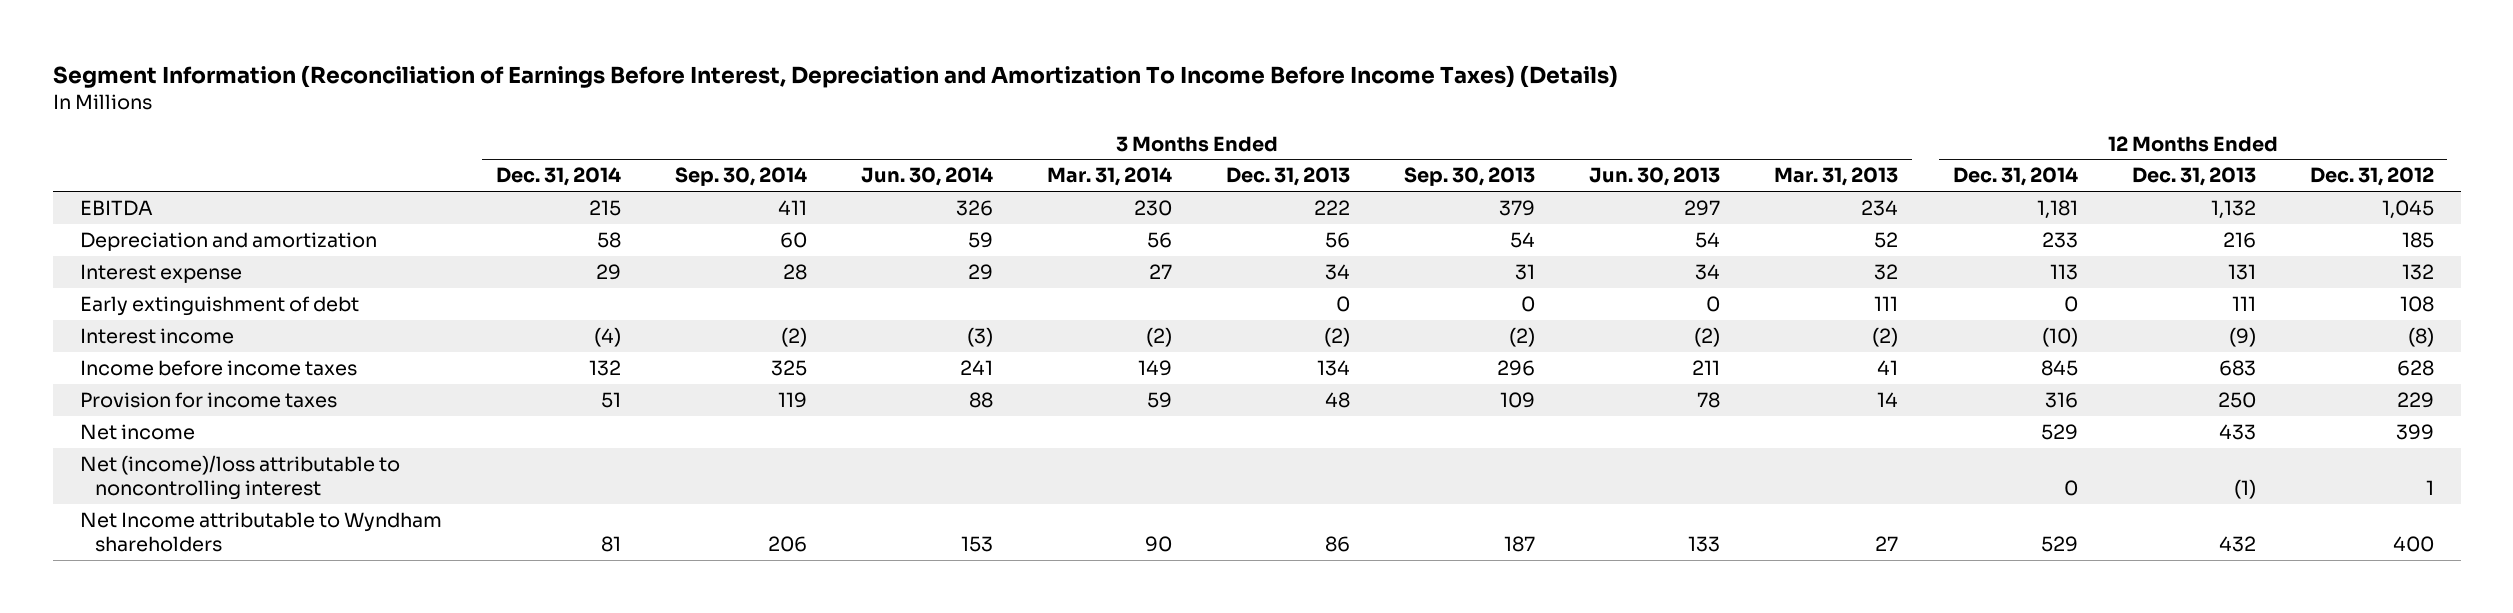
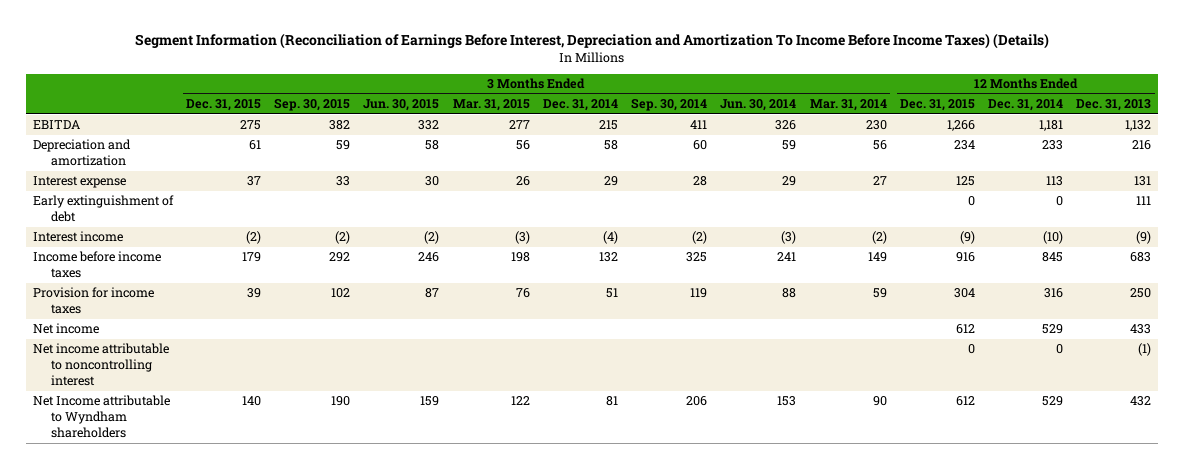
- | 3 Months Ended Dec. 31, 2014 | 3 Months Ended Sep. 30, 2014 | 3 Months Ended Jun. 30, 2014 | 3 Months Ended Mar. 31, 2014 | 3 Months Ended Dec. 31, 2013 | 3 Months Ended Sep. 30, 2013 | 3 Months Ended Jun. 30, 2013 | 3 Months Ended Mar. 31, 2013 | 12 Months Ended Dec. 31, 2014 | 12 Months Ended Dec. 31, 2013 | 12 Months Ended Dec. 31, 2012
+ | 3 Months Ended Dec. 31, 2015 | 3 Months Ended Sep. 30, 2015 | 3 Months Ended Jun. 30, 2015 | 3 Months Ended Mar. 31, 2015 | 3 Months Ended Dec. 31, 2014 | 3 Months Ended Sep. 30, 2014 | 3 Months Ended Jun. 30, 2014 | 3 Months Ended Mar. 31, 2014 | 12 Months Ended Dec. 31, 2015 | 12 Months Ended Dec. 31, 2014 | 12 Months Ended Dec. 31, 2013
- Net (income)/loss attributable to noncontrolling interest | | | | | | | | | 0 | (1) | 1
+ Net income attributable to noncontrolling interest | | | | | | | | | 0 | 0 | (1)

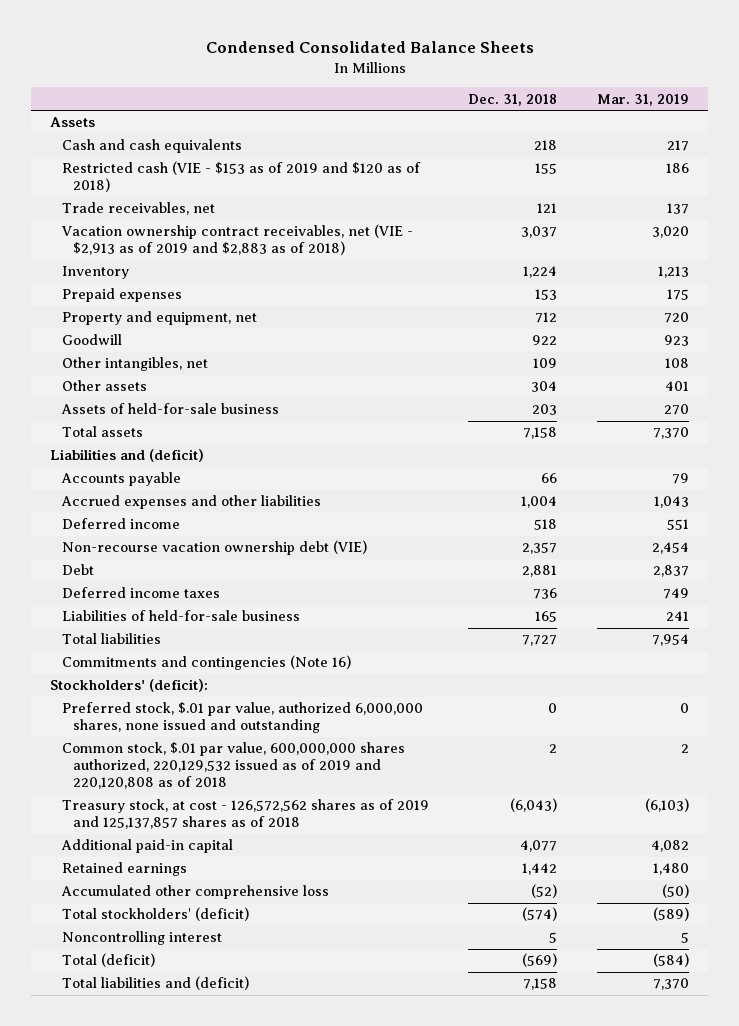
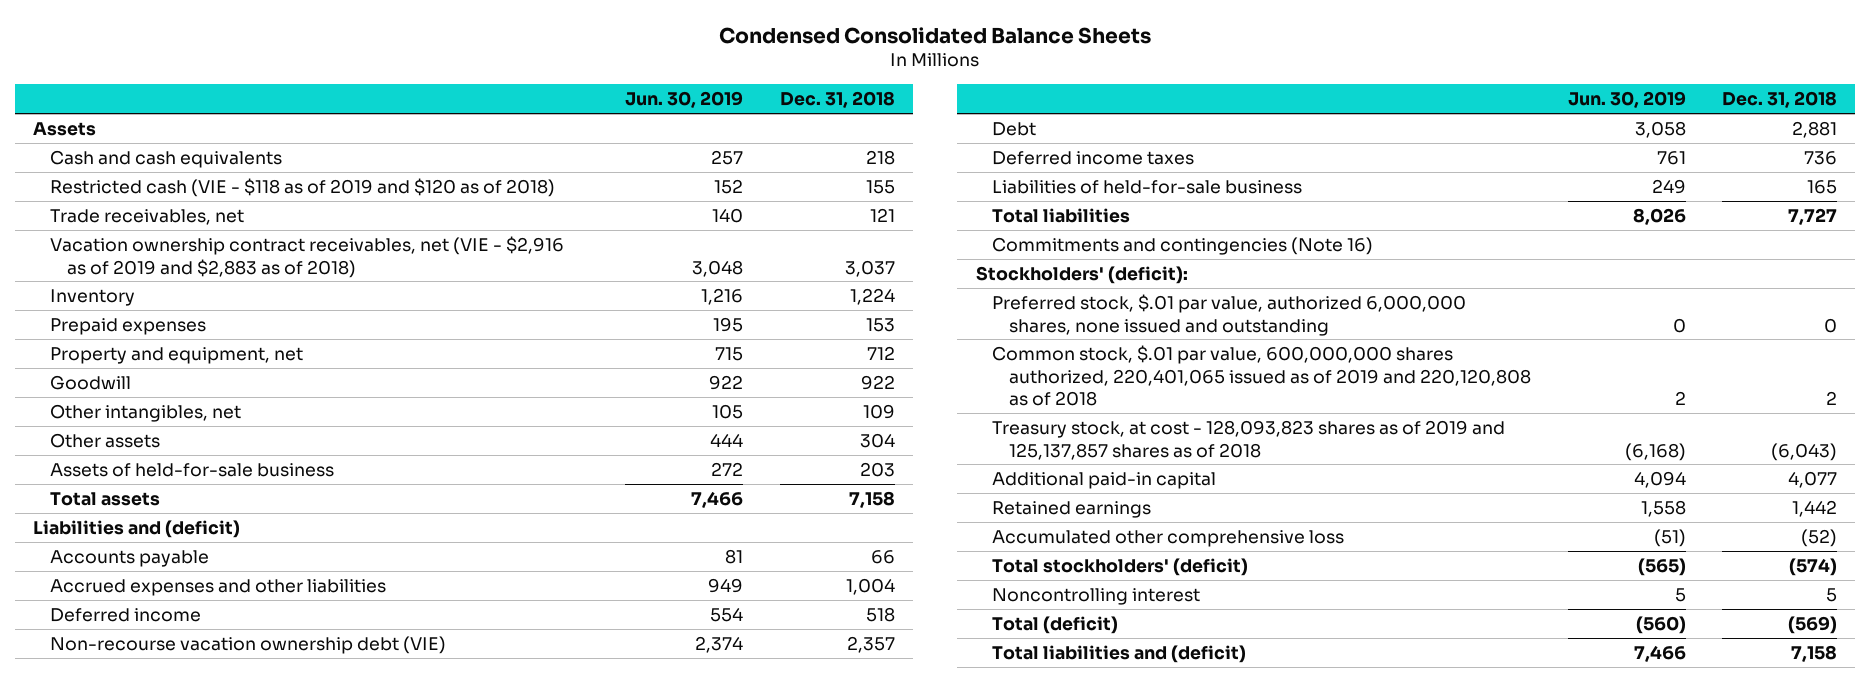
- | Dec. 31, 2018 | Mar. 31, 2019
+ | Jun. 30, 2019 | Dec. 31, 2018
- Restricted cash (VIE - $153 as of 2019 and $120 as of 2018) | 155 | 186
+ Restricted cash (VIE - $118 as of 2019 and $120 as of 2018) | 152 | 155
- Vacation ownership contract receivables, net (VIE - $2,913 as of 2019 and $2,883 as of 2018) | 3,037 | 3,020
+ Vacation ownership contract receivables, net (VIE - $2,916 as of 2019 and $2,883 as of 2018) | 3,048 | 3,037
- Common stock, $.01 par value, 600,000,000 shares authorized, 220,129,532 issued as of 2019 and 220,120,808 as of 2018 | 2 | 2
- Treasury stock, at cost - 126,572,562 shares as of 2019 and 125,137,857 shares as of 2018 | (6,043) | (6,103)
+ Common stock, $.01 par value, 600,000,000 shares authorized, 220,401,065 issued as of 2019 and 220,120,808 as of 2018 | 2 | 2
+ Treasury stock, at cost - 128,093,823 shares as of 2019 and 125,137,857 shares as of 2018 | (6,168) | (6,043)

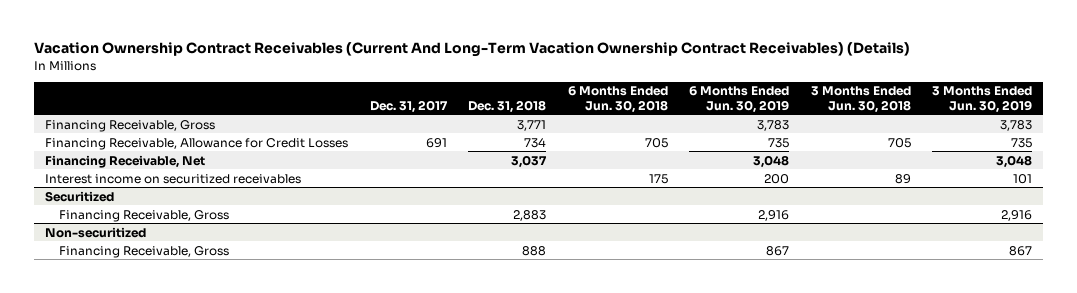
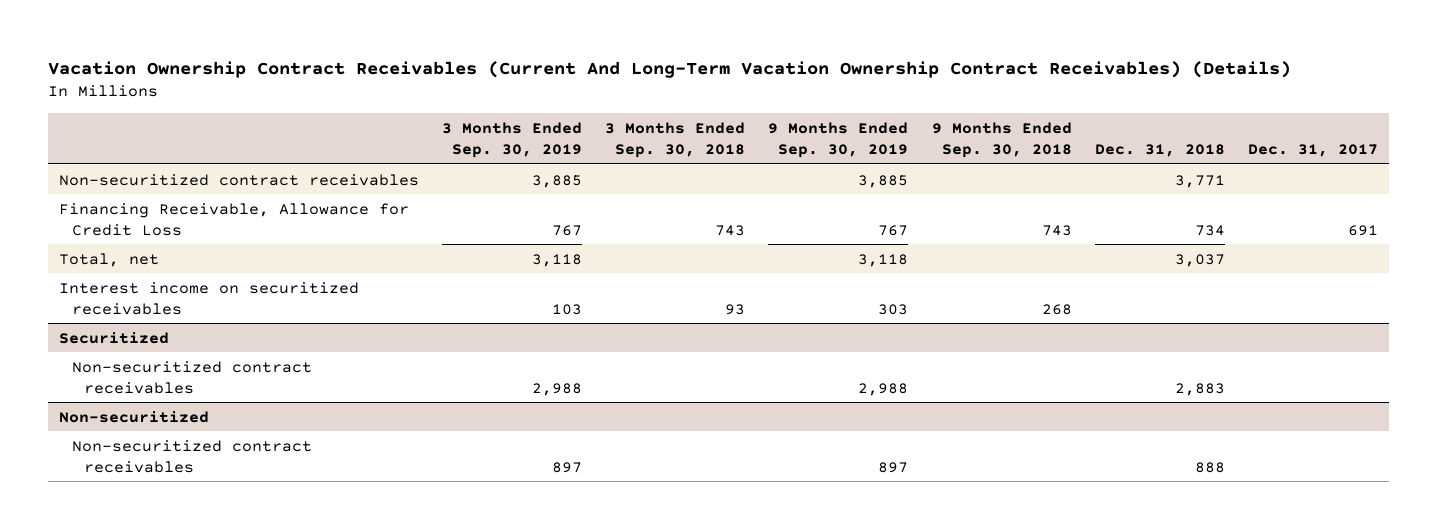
- | Dec. 31, 2017 | Dec. 31, 2018 | 6 Months Ended Jun. 30, 2018 | 6 Months Ended Jun. 30, 2019 | 3 Months Ended Jun. 30, 2018 | 3 Months Ended Jun. 30, 2019
+ | 3 Months Ended Sep. 30, 2019 | 3 Months Ended Sep. 30, 2018 | 9 Months Ended Sep. 30, 2019 | 9 Months Ended Sep. 30, 2018 | Dec. 31, 2018 | Dec. 31, 2017
- Financing Receivable, Gross | | 3,771 | | 3,783 | | 3,783
- Financing Receivable, Allowance for Credit Losses | 691 | 734 | 705 | 735 | 705 | 735
- Financing Receivable, Net | | 3,037 | | 3,048 | | 3,048
+ Non-securitized contract receivables | 3,885 | | 3,885 | | 3,771 |
+ Financing Receivable, Allowance for Credit Loss | 767 | 743 | 767 | 743 | 734 | 691
+ Total, net | 3,118 | | 3,118 | | 3,037 |
@ Securitized
- Financing Receivable, Gross | | 2,883 | | 2,916 | | 2,916
+ Non-securitized contract receivables | 2,988 | | 2,988 | | 2,883 |
@ Non-securitized
- Financing Receivable, Gross | | 888 | | 867 | | 867
+ Non-securitized contract receivables | 897 | | 897 | | 888 |

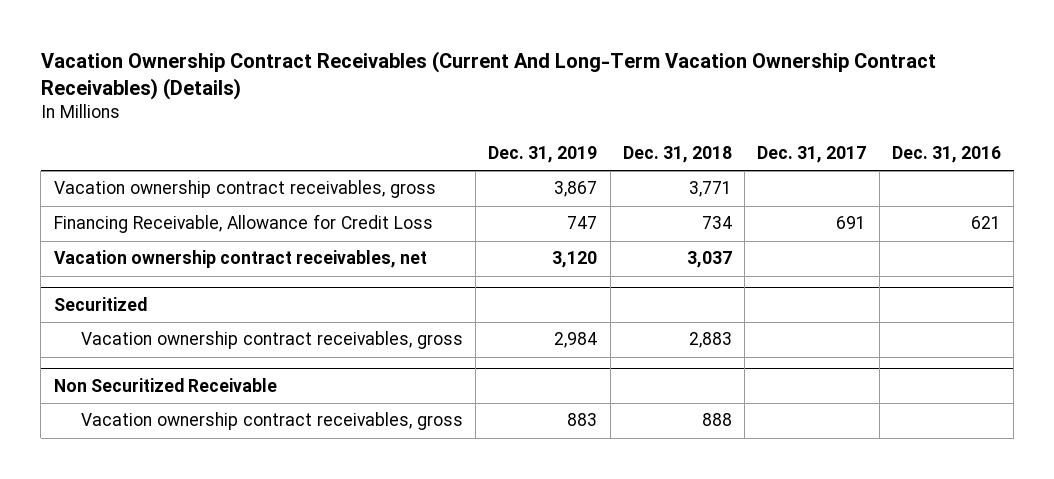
- | 3 Months Ended Sep. 30, 2019 | 3 Months Ended Sep. 30, 2018 | 9 Months Ended Sep. 30, 2019 | 9 Months Ended Sep. 30, 2018 | Dec. 31, 2018 | Dec. 31, 2017
+ | Dec. 31, 2019 | Dec. 31, 2018 | Dec. 31, 2017 | Dec. 31, 2016
- Non-securitized contract receivables | 3,885 | | 3,885 | | 3,771 |
+ Vacation ownership contract receivables, gross | 3,867 | 3,771 | |
- Total, net | 3,118 | | 3,118 | | 3,037 |
- Interest income on securitized receivables | 103 | 93 | 303 | 268 | |
+ Vacation ownership contract receivables, net | 3,120 | 3,037 | |
@ Securitized
- Non-securitized contract receivables | 2,988 | | 2,988 | | 2,883 |
- Non-securitized
- Non-securitized contract receivables | 897 | | 897 | | 888 |
@ Securitized
+ Vacation ownership contract receivables, gross | 2,984 | 2,883 | |
+ Non Securitized Receivable
+ Vacation ownership contract receivables, gross | 883 | 888 | |

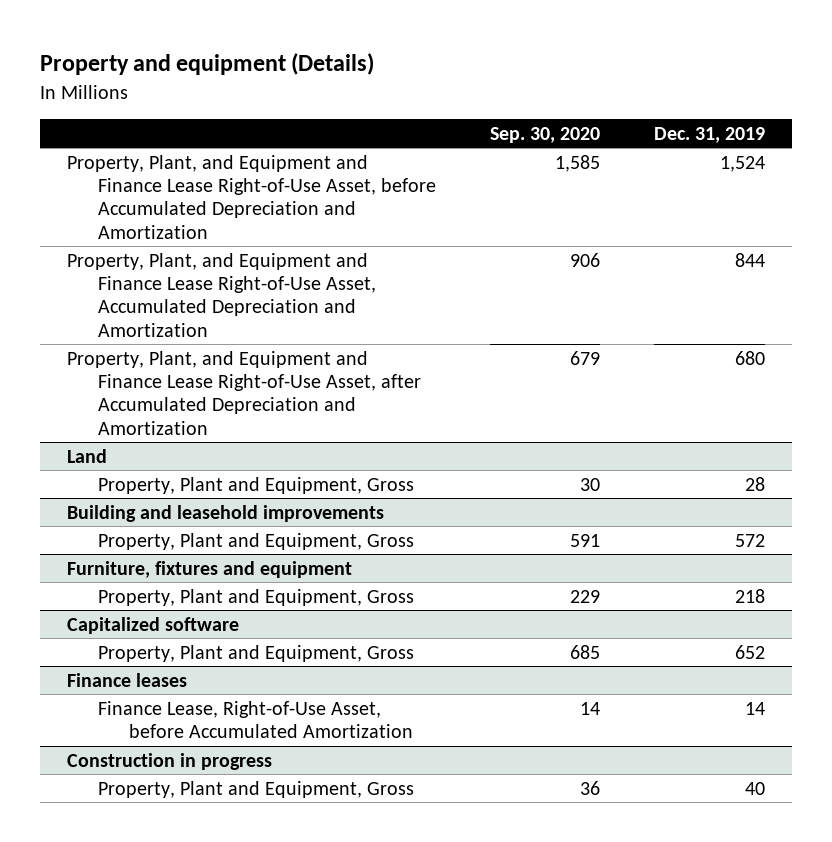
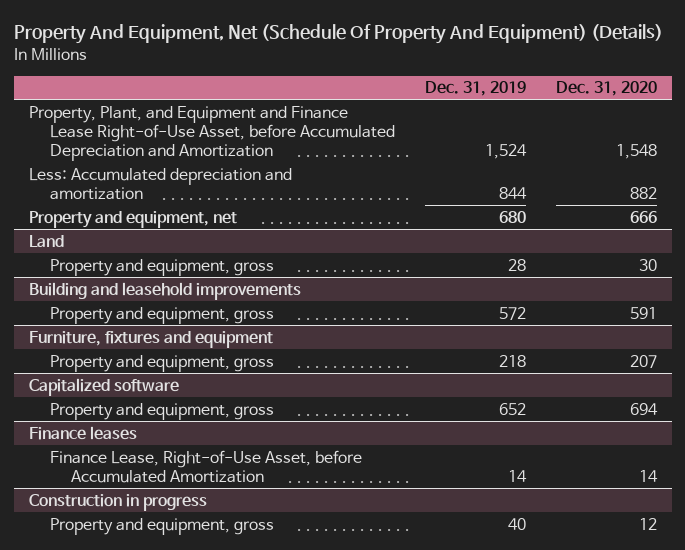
- Property and equipment (Details)
+ Property And Equipment, Net (Schedule Of Property And Equipment) (Details)
- | Sep. 30, 2020 | Dec. 31, 2019
+ | Dec. 31, 2019 | Dec. 31, 2020
- Property, Plant, and Equipment and Finance Lease Right-of-Use Asset, Accumulated Depreciation and Amortization | 906 | 844
- Property, Plant, and Equipment and Finance Lease Right-of-Use Asset, after Accumulated Depreciation and Amortization | 679 | 680
+ Less: Accumulated depreciation and amortization | 844 | 882
+ Property and equipment, net | 680 | 666
@ Land
- Property, Plant and Equipment, Gross | 30 | 28
+ Property and equipment, gross | 28 | 30
@ Building and leasehold improvements
- Property, Plant and Equipment, Gross | 591 | 572
+ Property and equipment, gross | 572 | 591
@ Furniture, fixtures and equipment
- Property, Plant and Equipment, Gross | 229 | 218
+ Property and equipment, gross | 218 | 207
@ Capitalized software
- Property, Plant and Equipment, Gross | 685 | 652
+ Property and equipment, gross | 652 | 694
@ Construction in progress
- Property, Plant and Equipment, Gross | 36 | 40
+ Property and equipment, gross | 40 | 12

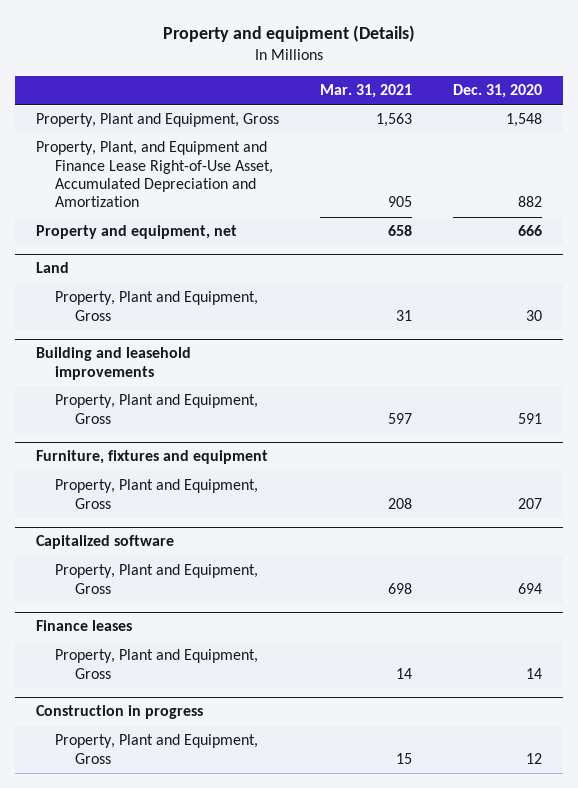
- Property And Equipment, Net (Schedule Of Property And Equipment) (Details)
+ Property and equipment (Details)
- | Dec. 31, 2019 | Dec. 31, 2020
+ | Mar. 31, 2021 | Dec. 31, 2020
- Property, Plant, and Equipment and Finance Lease Right-of-Use Asset, before Accumulated Depreciation and Amortization | 1,524 | 1,548
- Less: Accumulated depreciation and amortization | 844 | 882
+ Property, Plant and Equipment, Gross | 1,563 | 1,548
+ Property, Plant, and Equipment and Finance Lease Right-of-Use Asset, Accumulated Depreciation and Amortization | 905 | 882
@ Land
- Property and equipment, gross | 28 | 30
+ Property, Plant and Equipment, Gross | 31 | 30
@ Building and leasehold improvements
- Property and equipment, gross | 572 | 591
+ Property, Plant and Equipment, Gross | 597 | 591
@ Furniture, fixtures and equipment
- Property and equipment, gross | 218 | 207
+ Property, Plant and Equipment, Gross | 208 | 207
@ Capitalized software
- Property and equipment, gross | 652 | 694
+ Property, Plant and Equipment, Gross | 698 | 694
@ Finance leases
- Finance Lease, Right-of-Use Asset, before Accumulated Amortization | 14 | 14
+ Property, Plant and Equipment, Gross | 14 | 14
@ Construction in progress
- Property and equipment, gross | 40 | 12
+ Property, Plant and Equipment, Gross | 15 | 12

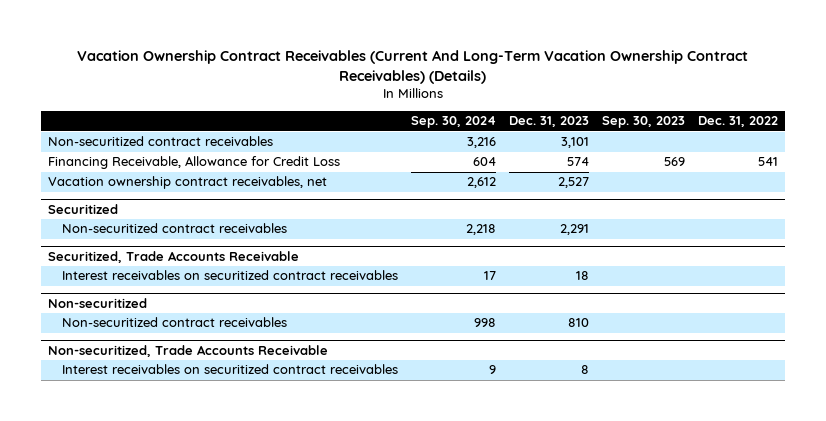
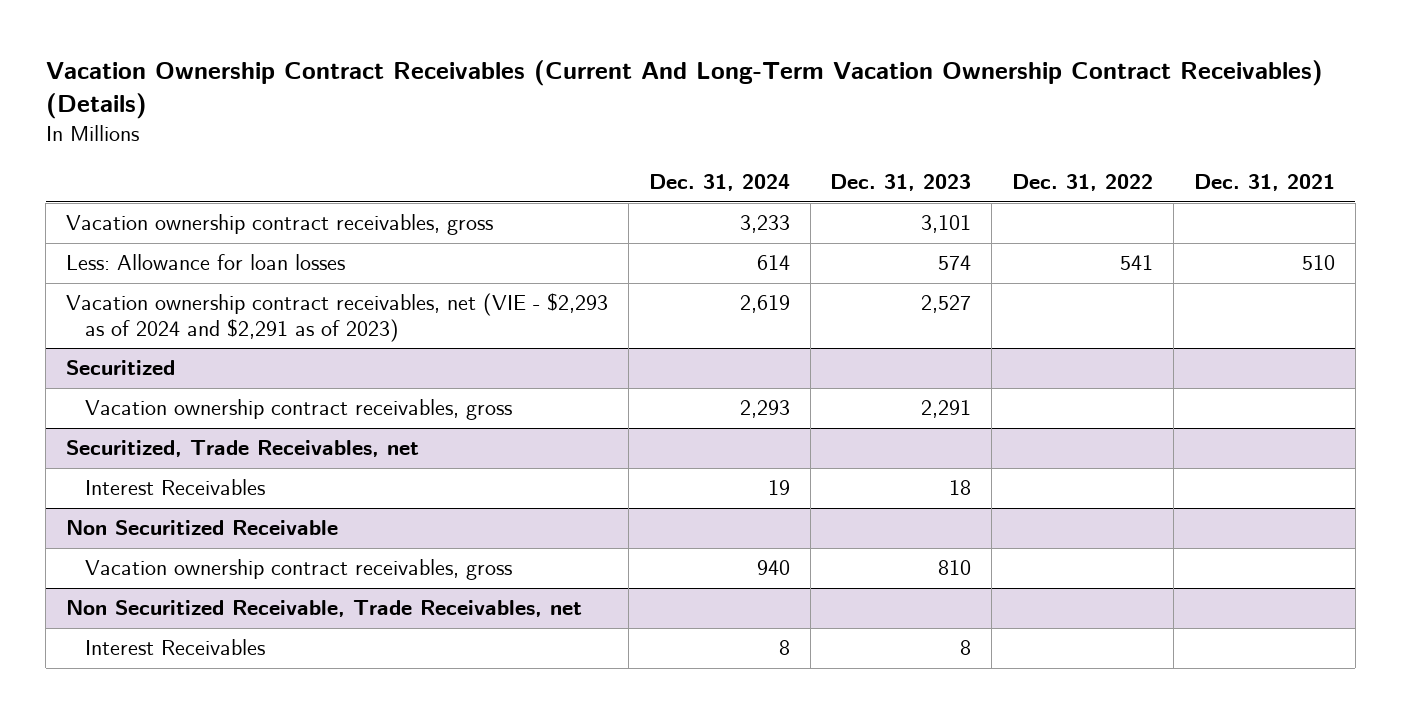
- | Sep. 30, 2024 | Dec. 31, 2023 | Sep. 30, 2023 | Dec. 31, 2022
+ | Dec. 31, 2024 | Dec. 31, 2023 | Dec. 31, 2022 | Dec. 31, 2021
- Non-securitized contract receivables | 3,216 | 3,101 | |
- Financing Receivable, Allowance for Credit Loss | 604 | 574 | 569 | 541
- Vacation ownership contract receivables, net | 2,612 | 2,527 | |
+ Vacation ownership contract receivables, gross | 3,233 | 3,101 | |
+ Less: Allowance for loan losses | 614 | 574 | 541 | 510
+ Vacation ownership contract receivables, net (VIE - $2,293 as of 2024 and $2,291 as of 2023) | 2,619 | 2,527 | |
@ Securitized
- Non-securitized contract receivables | 2,218 | 2,291 | |
- Securitized, Trade Accounts Receivable
- Interest receivables on securitized contract receivables | 17 | 18 | |
- Non-securitized
- Non-securitized contract receivables | 998 | 810 | |
- Non-securitized, Trade Accounts Receivable
- Interest receivables on securitized contract receivables | 9 | 8 | |
@ Securitized
+ Vacation ownership contract receivables, gross | 2,293 | 2,291 | |
+ Securitized, Trade Receivables, net
+ Interest Receivables | 19 | 18 | |
+ Non Securitized Receivable
+ Vacation ownership contract receivables, gross | 940 | 810 | |
+ Non Securitized Receivable, Trade Receivables, net
+ Interest Receivables | 8 | 8 | |

